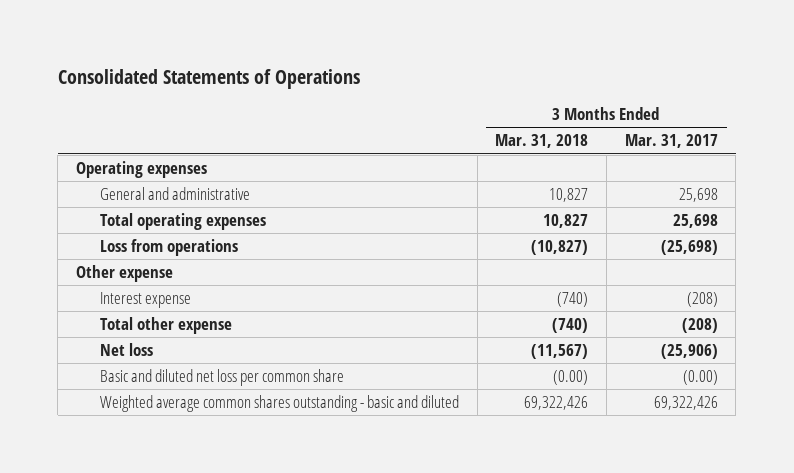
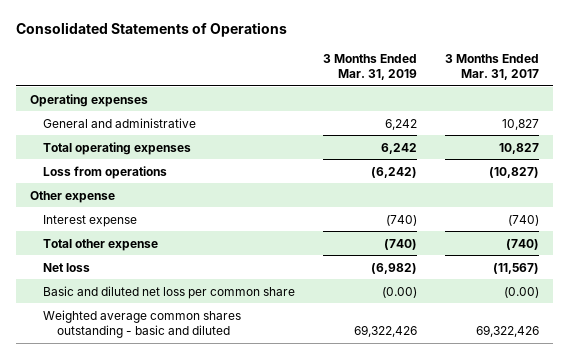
- | 3 Months Ended Mar. 31, 2018 | 3 Months Ended Mar. 31, 2017
+ | 3 Months Ended Mar. 31, 2019 | 3 Months Ended Mar. 31, 2017
- General and administrative | 10,827 | 25,698
- Total operating expenses | 10,827 | 25,698
- Loss from operations | (10,827) | (25,698)
+ General and administrative | 6,242 | 10,827
+ Total operating expenses | 6,242 | 10,827
+ Loss from operations | (6,242) | (10,827)
- Interest expense | (740) | (208)
- Total other expense | (740) | (208)
- Net loss | (11,567) | (25,906)
+ Interest expense | (740) | (740)
+ Total other expense | (740) | (740)
+ Net loss | (6,982) | (11,567)

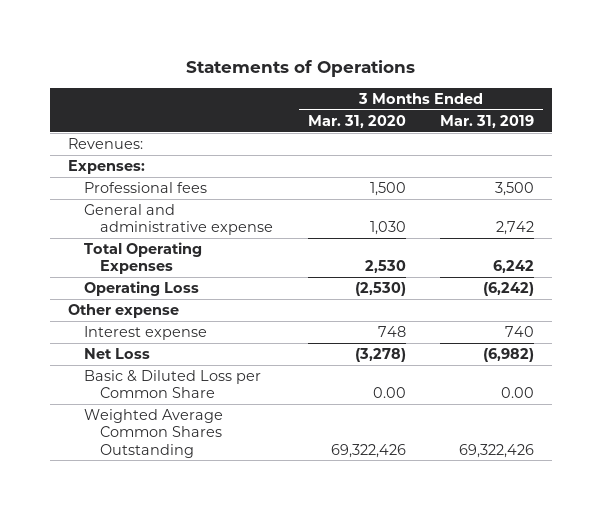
- Consolidated Statements of Operations
+ Statements of Operations
- | 3 Months Ended Mar. 31, 2019 | 3 Months Ended Mar. 31, 2017
+ | 3 Months Ended Mar. 31, 2020 | 3 Months Ended Mar. 31, 2019
- Operating expenses
- General and administrative | 6,242 | 10,827
- Total operating expenses | 6,242 | 10,827
- Loss from operations | (6,242) | (10,827)
+ Revenues:
+ Expenses:
+ Professional fees | 1,500 | 3,500
+ General and administrative expense | 1,030 | 2,742
+ Total Operating Expenses | 2,530 | 6,242
+ Operating Loss | (2,530) | (6,242)
- Interest expense | (740) | (740)
- Total other expense | (740) | (740)
- Net loss | (6,982) | (11,567)
- Basic and diluted net loss per common share | (0.00) | (0.00)
- Weighted average common shares outstanding - basic and diluted | 69,322,426 | 69,322,426
+ Interest expense | 748 | 740
+ Net Loss | (3,278) | (6,982)
+ Basic & Diluted Loss per Common Share | 0.00 | 0.00
+ Weighted Average Common Shares Outstanding | 69,322,426 | 69,322,426

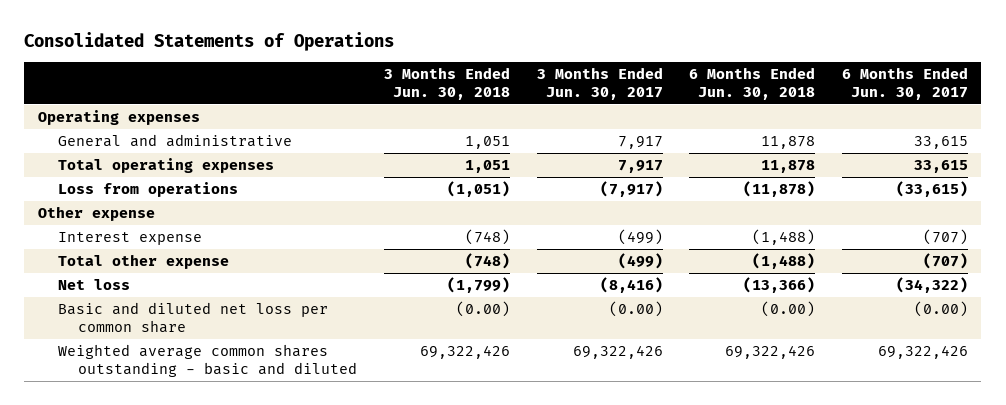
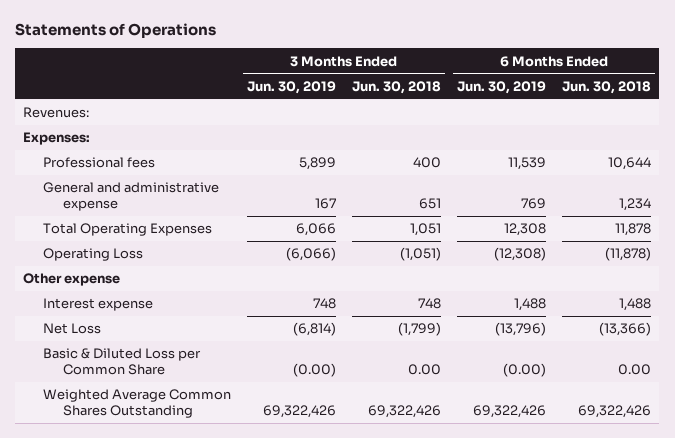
- Consolidated Statements of Operations
+ Statements of Operations
- | 3 Months Ended Jun. 30, 2018 | 3 Months Ended Jun. 30, 2017 | 6 Months Ended Jun. 30, 2018 | 6 Months Ended Jun. 30, 2017
+ | 3 Months Ended Jun. 30, 2019 | 3 Months Ended Jun. 30, 2018 | 6 Months Ended Jun. 30, 2019 | 6 Months Ended Jun. 30, 2018
- Operating expenses
- General and administrative | 1,051 | 7,917 | 11,878 | 33,615
- Total operating expenses | 1,051 | 7,917 | 11,878 | 33,615
- Loss from operations | (1,051) | (7,917) | (11,878) | (33,615)
+ Revenues:
+ Expenses:
+ Professional fees | 5,899 | 400 | 11,539 | 10,644
+ General and administrative expense | 167 | 651 | 769 | 1,234
+ Total Operating Expenses | 6,066 | 1,051 | 12,308 | 11,878
+ Operating Loss | (6,066) | (1,051) | (12,308) | (11,878)
- Interest expense | (748) | (499) | (1,488) | (707)
- Total other expense | (748) | (499) | (1,488) | (707)
- Net loss | (1,799) | (8,416) | (13,366) | (34,322)
- Basic and diluted net loss per common share | (0.00) | (0.00) | (0.00) | (0.00)
- Weighted average common shares outstanding - basic and diluted | 69,322,426 | 69,322,426 | 69,322,426 | 69,322,426
+ Interest expense | 748 | 748 | 1,488 | 1,488
+ Net Loss | (6,814) | (1,799) | (13,796) | (13,366)
+ Basic & Diluted Loss per Common Share | (0.00) | 0.00 | (0.00) | 0.00
+ Weighted Average Common Shares Outstanding | 69,322,426 | 69,322,426 | 69,322,426 | 69,322,426

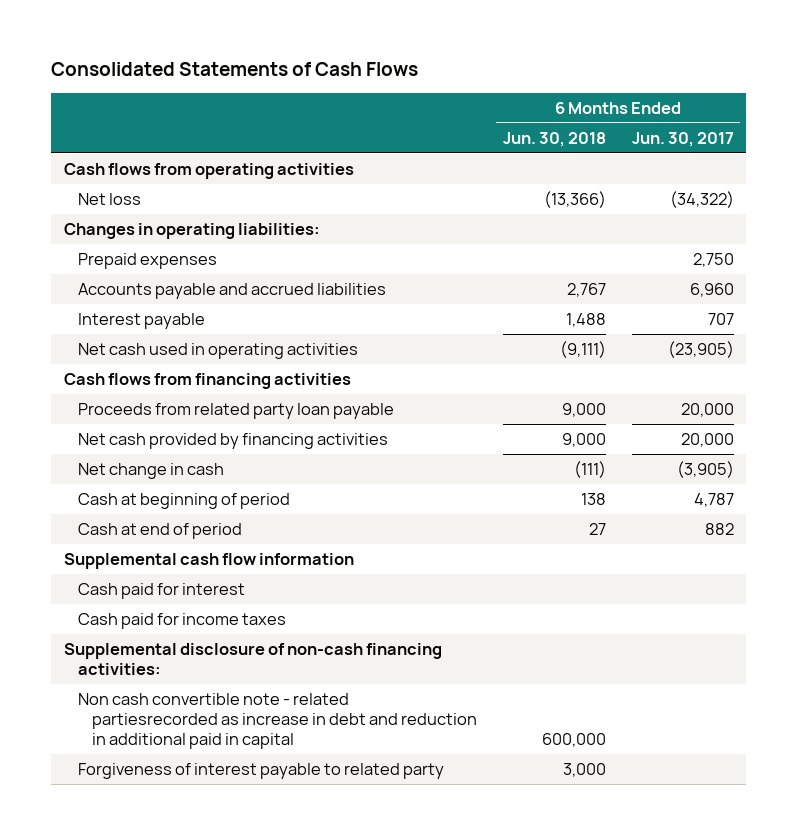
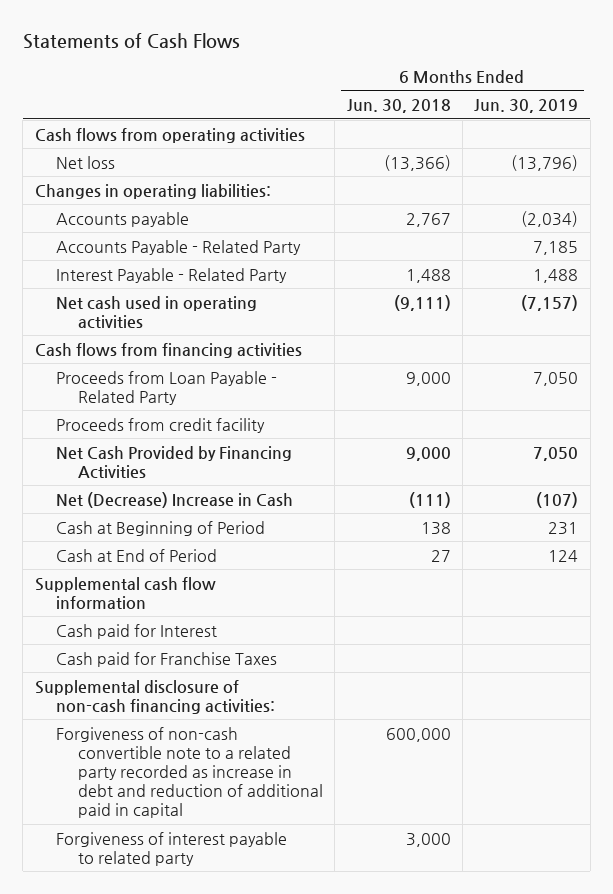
- Consolidated Statements of Cash Flows
+ Statements of Cash Flows
- | 6 Months Ended Jun. 30, 2018 | 6 Months Ended Jun. 30, 2017
+ | 6 Months Ended Jun. 30, 2018 | 6 Months Ended Jun. 30, 2019
- Prepaid expenses | | 2,750
- Accounts payable and accrued liabilities | 2,767 | 6,960
- Interest payable | 1,488 | 707
+ Accounts payable | 2,767 | (2,034)
+ Accounts Payable - Related Party | | 7,185
+ Interest Payable - Related Party | 1,488 | 1,488
- Proceeds from related party loan payable | 9,000 | 20,000
- Net cash provided by financing activities | 9,000 | 20,000
- Net change in cash | (111) | (3,905)
- Cash at beginning of period | 138 | 4,787
- Cash at end of period | 27 | 882
+ Proceeds from Loan Payable - Related Party | 9,000 | 7,050
+ Proceeds from credit facility
+ Net Cash Provided by Financing Activities | 9,000 | 7,050
+ Net (Decrease) Increase in Cash | (111) | (107)
+ Cash at Beginning of Period | 138 | 231
+ Cash at End of Period | 27 | 124
- Cash paid for interest
- Cash paid for income taxes
+ Cash paid for Interest
+ Cash paid for Franchise Taxes
- Non cash convertible note - related partiesrecorded as increase in debt and reduction in additional paid in capital | 600,000 |
+ Forgiveness of non-cash convertible note to a related party recorded as increase in debt and reduction of additional paid in capital | 600,000 |

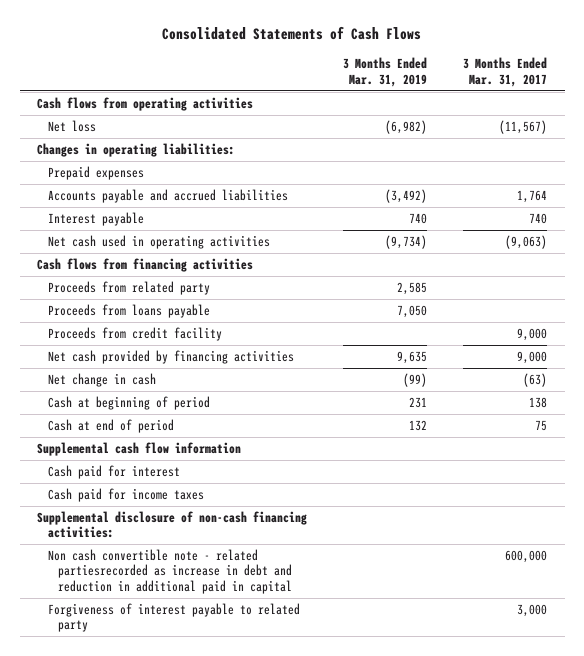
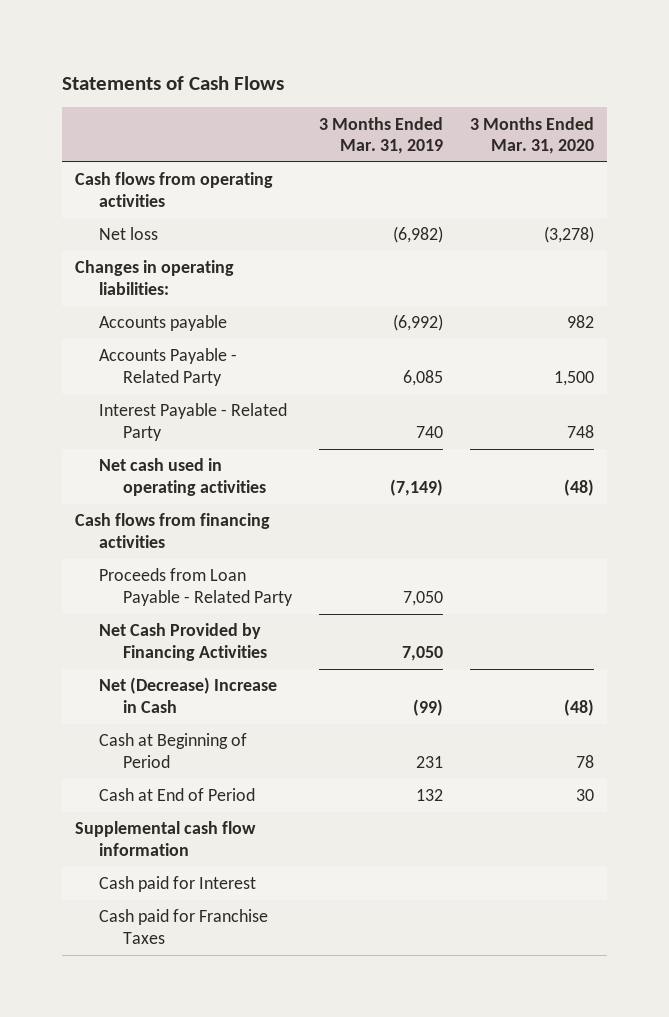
- Consolidated Statements of Cash Flows
+ Statements of Cash Flows
- | 3 Months Ended Mar. 31, 2019 | 3 Months Ended Mar. 31, 2017
+ | 3 Months Ended Mar. 31, 2019 | 3 Months Ended Mar. 31, 2020
- Prepaid expenses
- Accounts payable and accrued liabilities | (3,492) | 1,764
- Interest payable | 740 | 740
- Net cash used in operating activities | (9,734) | (9,063)
+ Accounts payable | (6,992) | 982
+ Accounts Payable - Related Party | 6,085 | 1,500
+ Interest Payable - Related Party | 740 | 748
+ Net cash used in operating activities | (7,149) | (48)
- Proceeds from related party | 2,585 |
- Proceeds from loans payable | 7,050 |
- Proceeds from credit facility | | 9,000
- Net cash provided by financing activities | 9,635 | 9,000
- Net change in cash | (99) | (63)
- Cash at beginning of period | 231 | 138
- Cash at end of period | 132 | 75
+ Proceeds from Loan Payable - Related Party | 7,050 |
+ Net Cash Provided by Financing Activities | 7,050 |
+ Net (Decrease) Increase in Cash | (99) | (48)
+ Cash at Beginning of Period | 231 | 78
+ Cash at End of Period | 132 | 30
- Cash paid for interest
- Cash paid for income taxes
- Supplemental disclosure of non-cash financing activities:
- Non cash convertible note - related partiesrecorded as increase in debt and reduction in additional paid in capital | | 600,000
- Forgiveness of interest payable to related party | | 3,000
+ Cash paid for Interest
+ Cash paid for Franchise Taxes

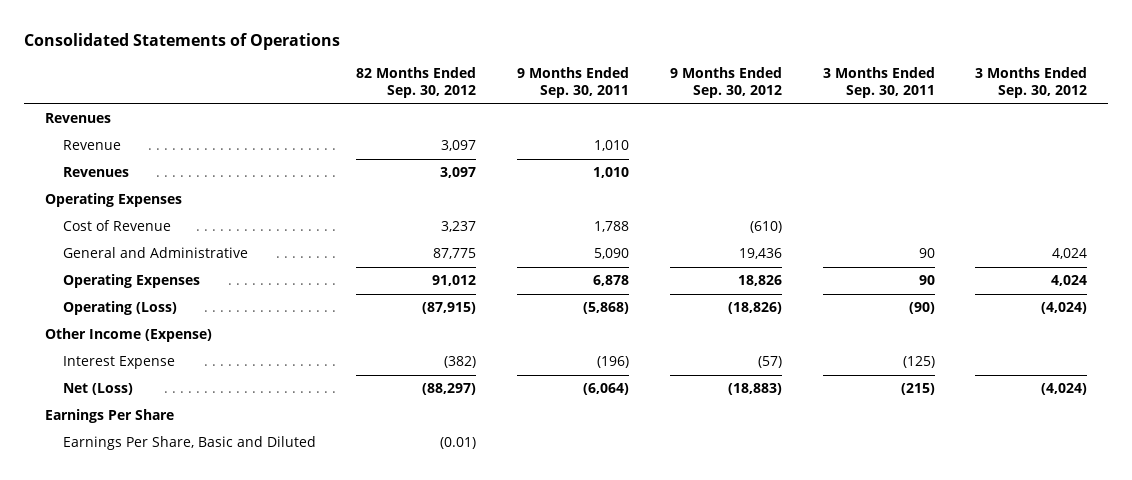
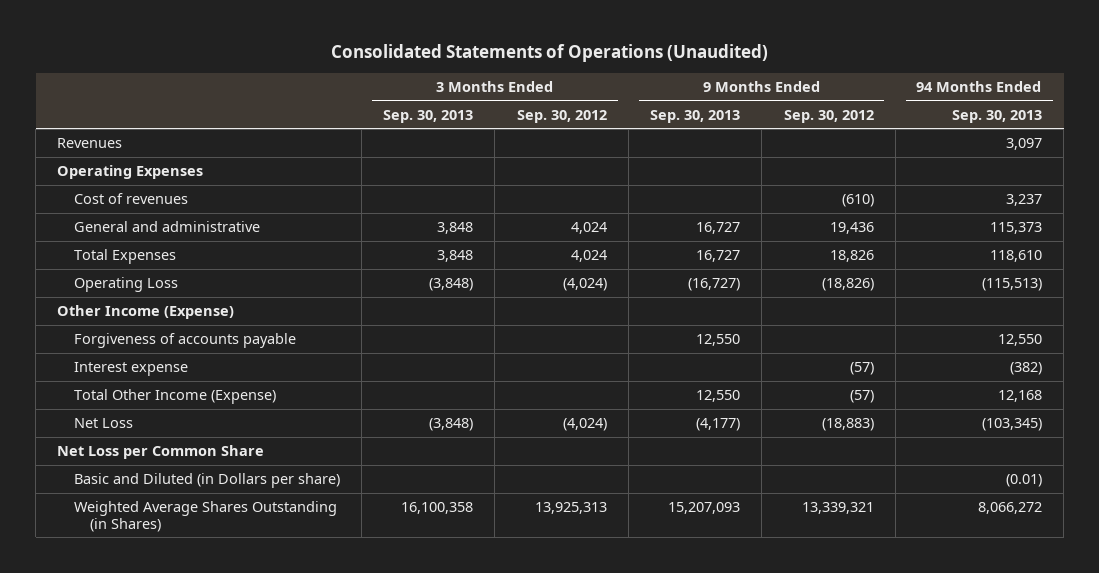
- Consolidated Statements of Operations
+ Consolidated Statements of Operations (Unaudited)
- | 82 Months Ended Sep. 30, 2012 | 9 Months Ended Sep. 30, 2011 | 9 Months Ended Sep. 30, 2012 | 3 Months Ended Sep. 30, 2011 | 3 Months Ended Sep. 30, 2012
+ | 3 Months Ended Sep. 30, 2013 | 3 Months Ended Sep. 30, 2012 | 9 Months Ended Sep. 30, 2013 | 9 Months Ended Sep. 30, 2012 | 94 Months Ended Sep. 30, 2013
- Revenue | 3,097 | 1,010 | | |
- Revenues | 3,097 | 1,010 | | |
- Cost of Revenue | 3,237 | 1,788 | (610) | |
- General and Administrative | 87,775 | 5,090 | 19,436 | 90 | 4,024
- Operating Expenses | 91,012 | 6,878 | 18,826 | 90 | 4,024
- Operating (Loss) | (87,915) | (5,868) | (18,826) | (90) | (4,024)
+ Cost of revenues | | | | (610) | 3,237
+ General and administrative | 3,848 | 4,024 | 16,727 | 19,436 | 115,373
+ Total Expenses | 3,848 | 4,024 | 16,727 | 18,826 | 118,610
+ Operating Loss | (3,848) | (4,024) | (16,727) | (18,826) | (115,513)
- Interest Expense | (382) | (196) | (57) | (125) |
- Net (Loss) | (88,297) | (6,064) | (18,883) | (215) | (4,024)
- Earnings Per Share
- Earnings Per Share, Basic and Diluted | (0.01) | | | |
+ Forgiveness of accounts payable | | | 12,550 | | 12,550
+ Interest expense | | | | (57) | (382)
+ Total Other Income (Expense) | | | 12,550 | (57) | 12,168
+ Net Loss | (3,848) | (4,024) | (4,177) | (18,883) | (103,345)
+ Net Loss per Common Share
+ Basic and Diluted (in Dollars per share) | | | | | (0.01)
+ Weighted Average Shares Outstanding (in Shares) | 16,100,358 | 13,925,313 | 15,207,093 | 13,339,321 | 8,066,272

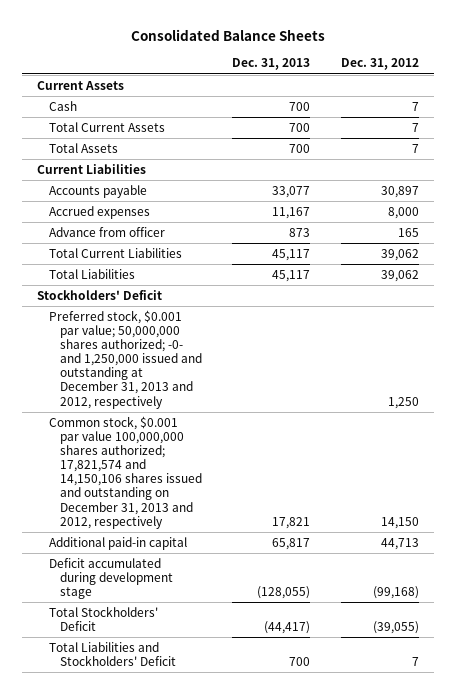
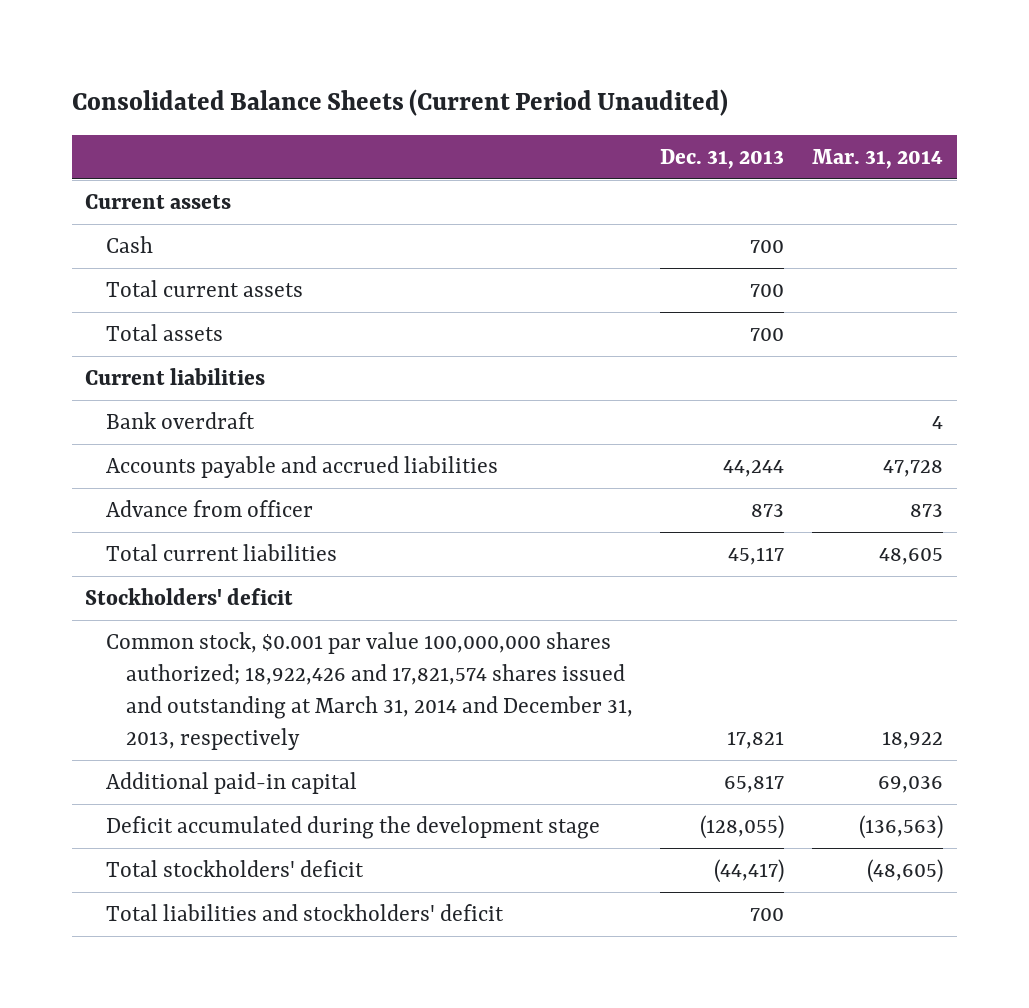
- Consolidated Balance Sheets
+ Consolidated Balance Sheets (Current Period Unaudited)
- | Dec. 31, 2013 | Dec. 31, 2012
+ | Dec. 31, 2013 | Mar. 31, 2014
- Current Assets
+ Current assets
- Total Current Assets | 700 | 7
- Total Assets | 700 | 7
- Current Liabilities
- Accounts payable | 33,077 | 30,897
- Accrued expenses | 11,167 | 8,000
+ Total current assets | 700 |
+ Total assets | 700 |
+ Current liabilities
+ Bank overdraft | | 4
+ Accounts payable and accrued liabilities | 44,244 | 47,728
- Total Current Liabilities | 45,117 | 39,062
- Total Liabilities | 45,117 | 39,062
- Stockholders' Deficit
- Preferred stock, $0.001 par value; 50,000,000 shares authorized; -0- and 1,250,000 issued and outstanding at December 31, 2013 and 2012, respectively | | 1,250
- Common stock, $0.001 par value 100,000,000 shares authorized; 17,821,574 and 14,150,106 shares issued and outstanding on December 31, 2013 and 2012, respectively | 17,821 | 14,150
+ Total current liabilities | 45,117 | 48,605
+ Stockholders' deficit
+ Common stock, $0.001 par value 100,000,000 shares authorized; 18,922,426 and 17,821,574 shares issued and outstanding at March 31, 2014 and December 31, 2013, respectively | 17,821 | 18,922
- Deficit accumulated during development stage | (128,055) | (99,168)
- Total Stockholders' Deficit | (44,417) | (39,055)
- Total Liabilities and Stockholders' Deficit | 700 | 7
+ Deficit accumulated during the development stage | (128,055) | (136,563)
+ Total stockholders' deficit | (44,417) | (48,605)
+ Total liabilities and stockholders' deficit | 700 |

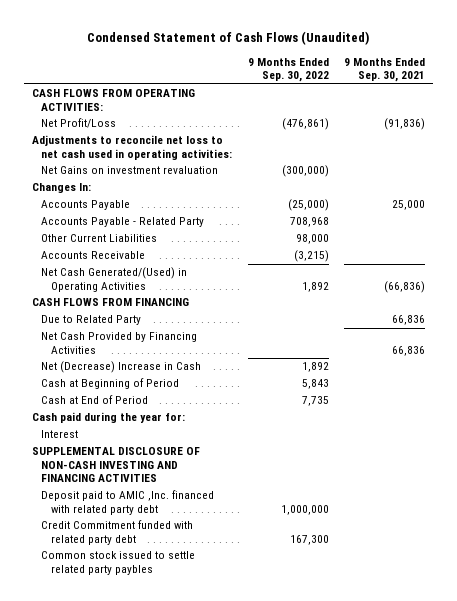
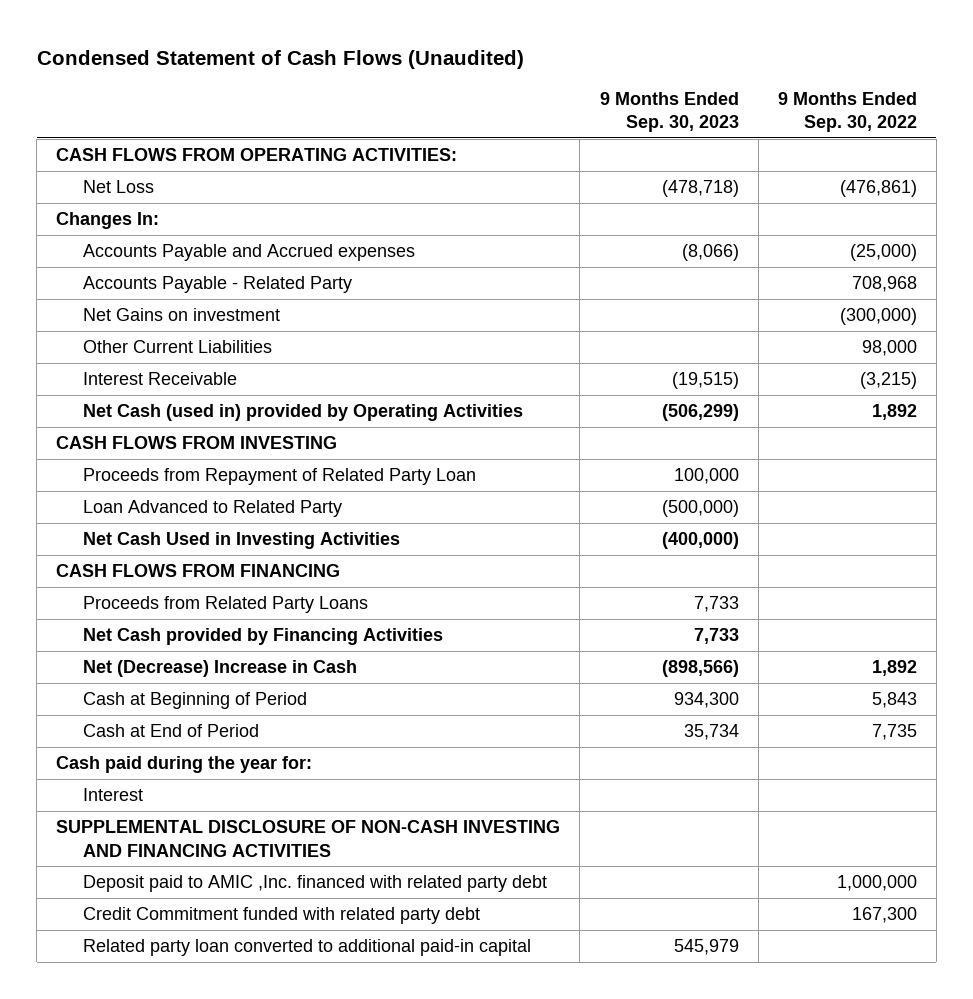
- | 9 Months Ended Sep. 30, 2022 | 9 Months Ended Sep. 30, 2021
+ | 9 Months Ended Sep. 30, 2023 | 9 Months Ended Sep. 30, 2022
- Net Profit/Loss | (476,861) | (91,836)
- Adjustments to reconcile net loss to net cash used in operating activities:
- Net Gains on investment revaluation | (300,000) |
+ Net Loss | (478,718) | (476,861)
- Accounts Payable | (25,000) | 25,000
+ Accounts Payable and Accrued expenses | (8,066) | (25,000)
+ Net Gains on investment | | (300,000)
- Accounts Receivable | (3,215) |
- Net Cash Generated/(Used) in Operating Activities | 1,892 | (66,836)
+ Interest Receivable | (19,515) | (3,215)
+ Net Cash (used in) provided by Operating Activities | (506,299) | 1,892
+ CASH FLOWS FROM INVESTING
+ Proceeds from Repayment of Related Party Loan | 100,000 |
+ Loan Advanced to Related Party | (500,000) |
+ Net Cash Used in Investing Activities | (400,000) |
- Due to Related Party | | 66,836
- Net Cash Provided by Financing Activities | | 66,836
+ Proceeds from Related Party Loans | 7,733 |
+ Net Cash provided by Financing Activities | 7,733 |
- Common stock issued to settle related party paybles
+ Related party loan converted to additional paid-in capital | 545,979 |

